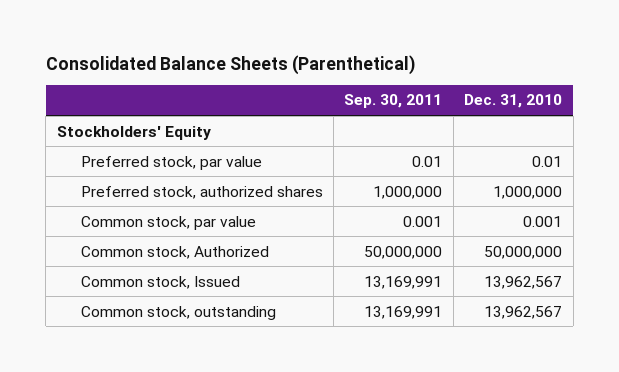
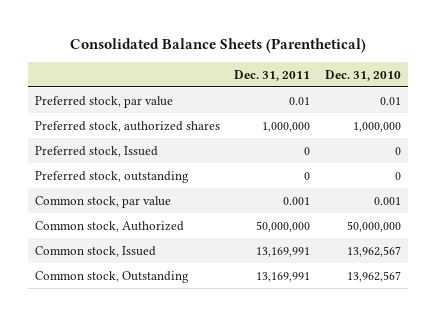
- | Sep. 30, 2011 | Dec. 31, 2010
+ | Dec. 31, 2011 | Dec. 31, 2010
- Stockholders' Equity
+ Preferred stock, Issued | 0 | 0
+ Preferred stock, outstanding | 0 | 0
- Common stock, outstanding | 13,169,991 | 13,962,567
+ Common stock, Outstanding | 13,169,991 | 13,962,567

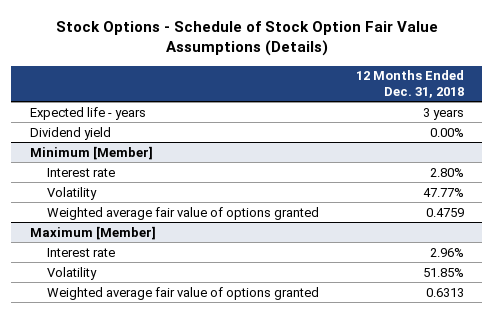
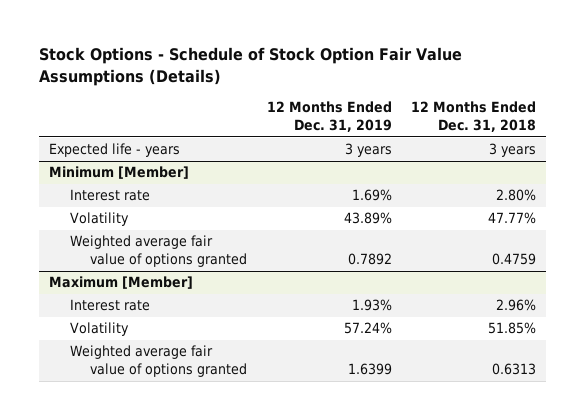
- | 12 Months Ended Dec. 31, 2018
+ | 12 Months Ended Dec. 31, 2019 | 12 Months Ended Dec. 31, 2018
- Dividend yield | 0.00%

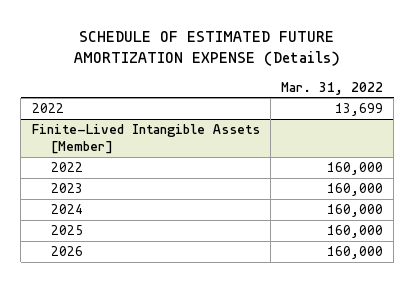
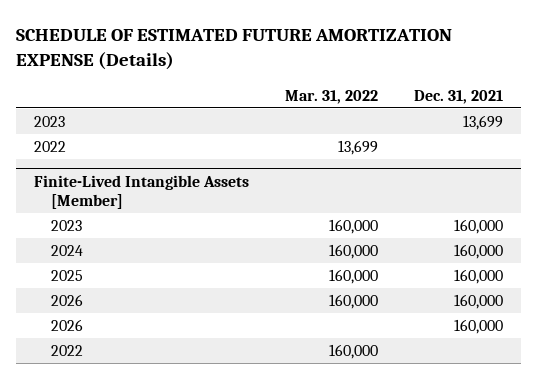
- | Mar. 31, 2022
+ | Mar. 31, 2022 | Dec. 31, 2021
+ 2023 | | 13,699
@ Finite-Lived Intangible Assets [Member]
+ 2026 | | 160,000
moved down: 2022 | 160,000 |

